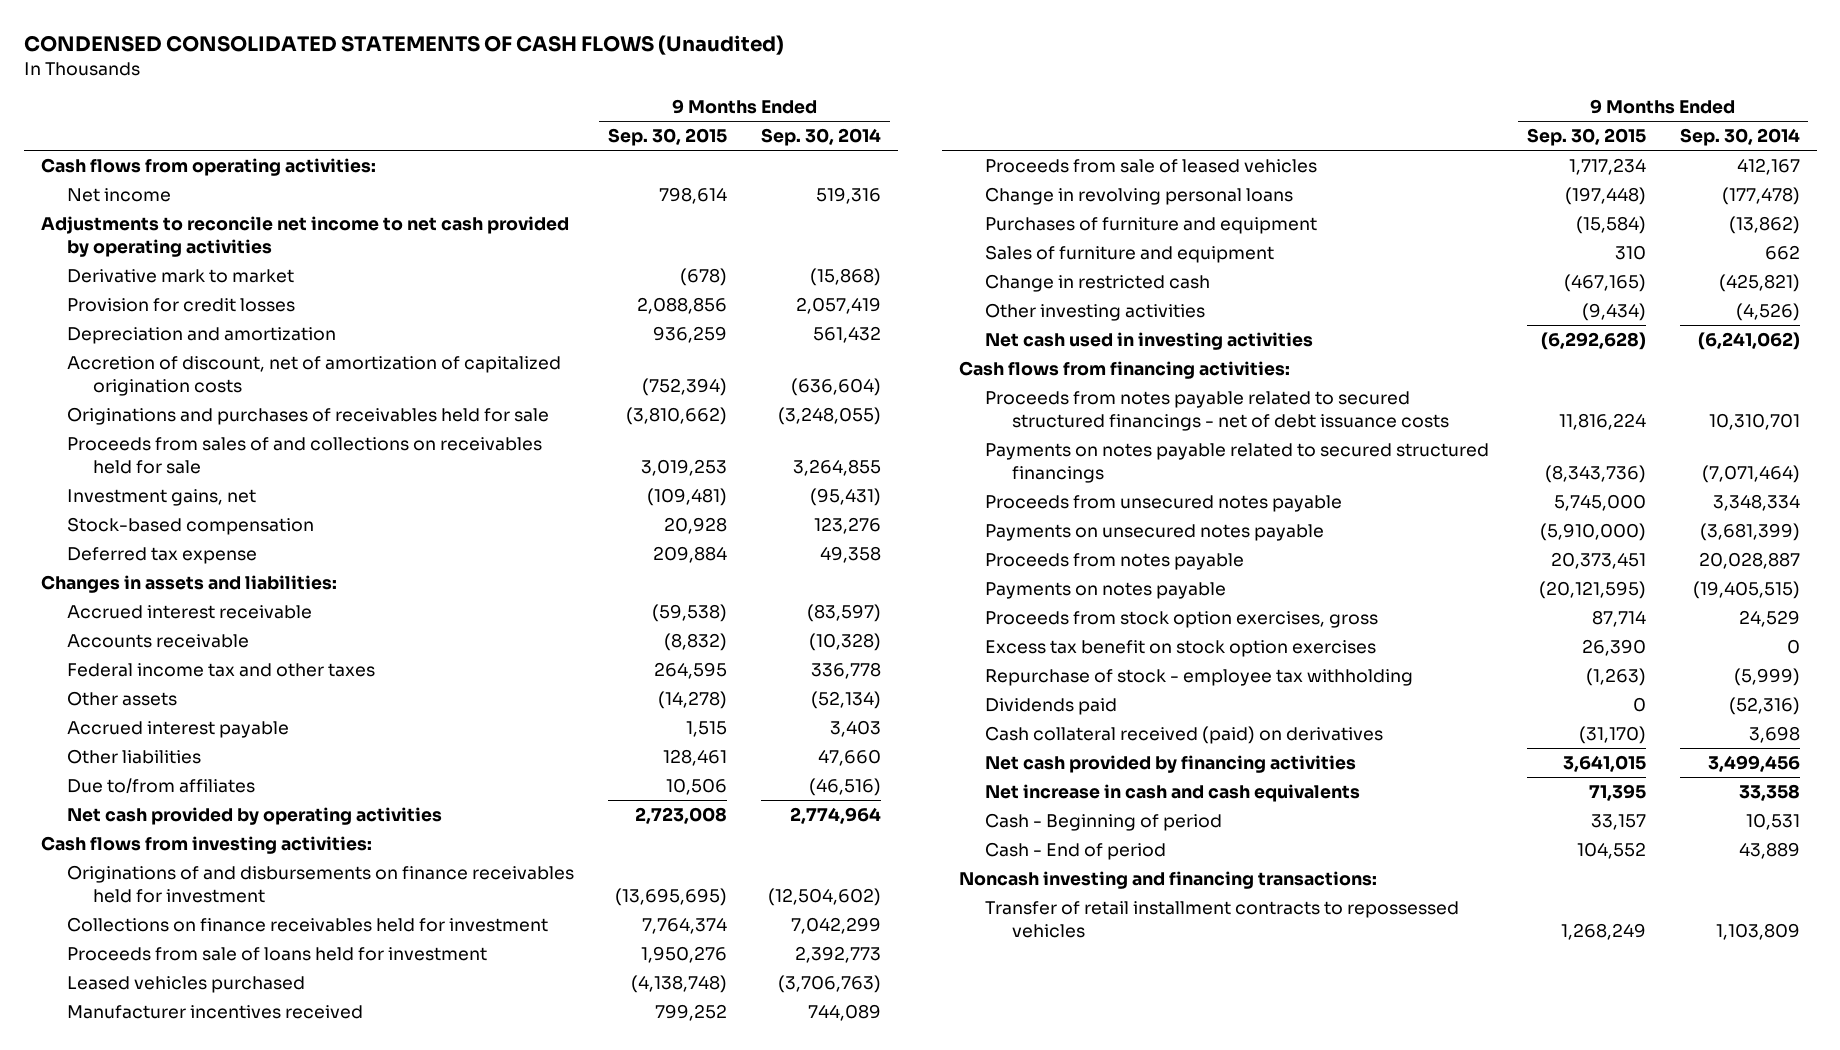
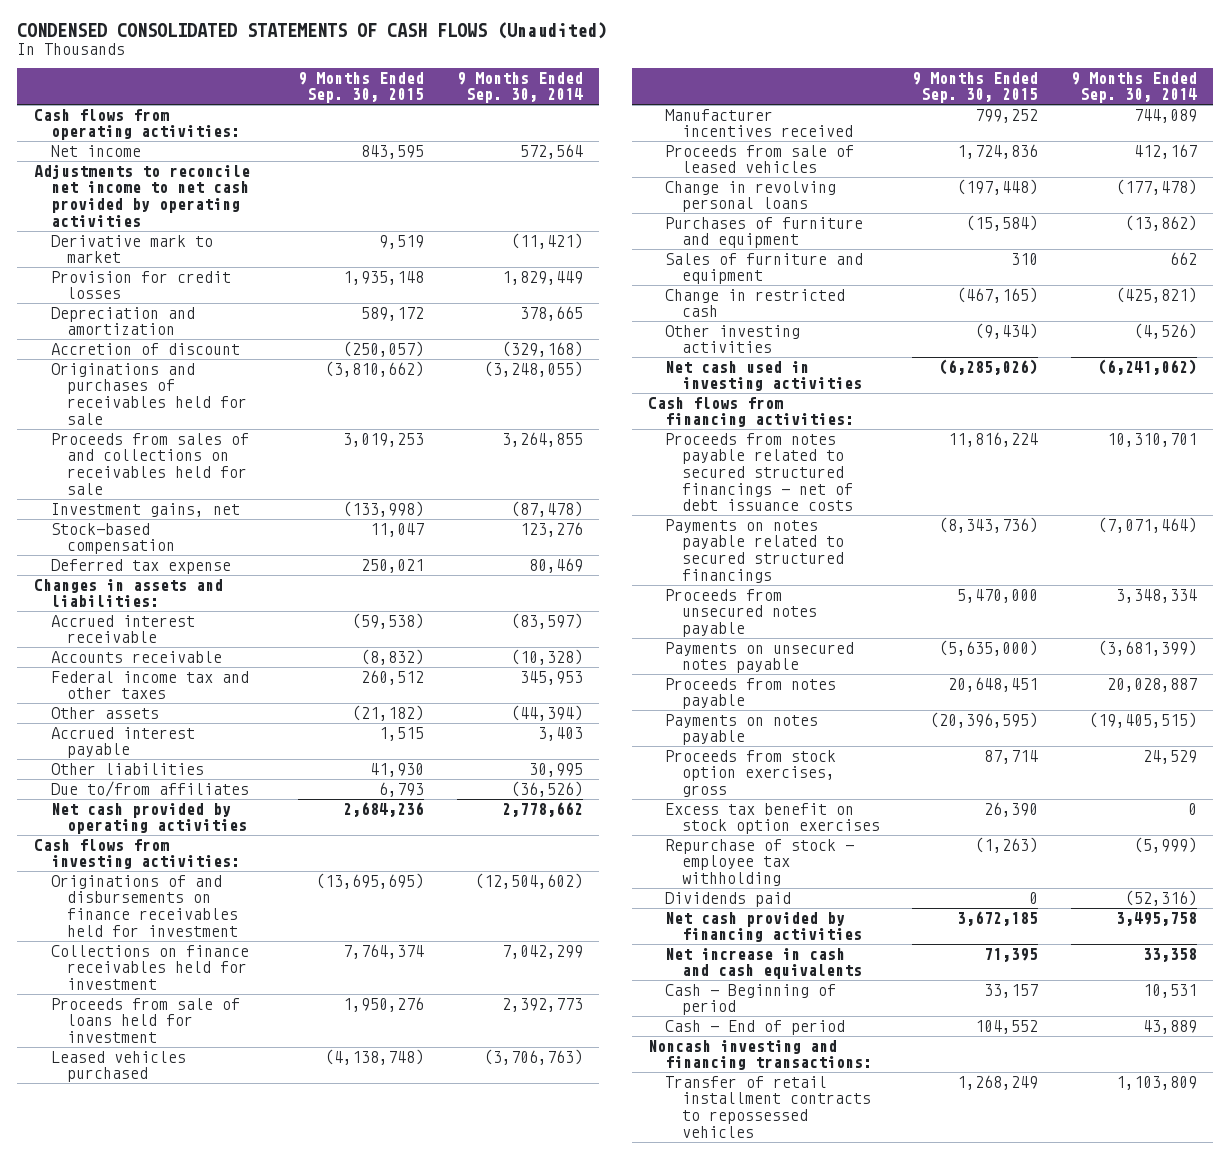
- Net income | 798,614 | 519,316
+ Net income | 843,595 | 572,564
- Derivative mark to market | (678) | (15,868)
- Provision for credit losses | 2,088,856 | 2,057,419
- Depreciation and amortization | 936,259 | 561,432
- Accretion of discount, net of amortization of capitalized origination costs | (752,394) | (636,604)
+ Derivative mark to market | 9,519 | (11,421)
+ Provision for credit losses | 1,935,148 | 1,829,449
+ Depreciation and amortization | 589,172 | 378,665
+ Accretion of discount | (250,057) | (329,168)
- Investment gains, net | (109,481) | (95,431)
- Stock-based compensation | 20,928 | 123,276
- Deferred tax expense | 209,884 | 49,358
+ Investment gains, net | (133,998) | (87,478)
+ Stock-based compensation | 11,047 | 123,276
+ Deferred tax expense | 250,021 | 80,469
- Federal income tax and other taxes | 264,595 | 336,778
- Other assets | (14,278) | (52,134)
+ Federal income tax and other taxes | 260,512 | 345,953
+ Other assets | (21,182) | (44,394)
- Other liabilities | 128,461 | 47,660
- Due to/from affiliates | 10,506 | (46,516)
- Net cash provided by operating activities | 2,723,008 | 2,774,964
+ Other liabilities | 41,930 | 30,995
+ Due to/from affiliates | 6,793 | (36,526)
+ Net cash provided by operating activities | 2,684,236 | 2,778,662
- Proceeds from sale of leased vehicles | 1,717,234 | 412,167
+ Proceeds from sale of leased vehicles | 1,724,836 | 412,167
- Net cash used in investing activities | (6,292,628) | (6,241,062)
+ Net cash used in investing activities | (6,285,026) | (6,241,062)
- Proceeds from unsecured notes payable | 5,745,000 | 3,348,334
- Payments on unsecured notes payable | (5,910,000) | (3,681,399)
- Proceeds from notes payable | 20,373,451 | 20,028,887
- Payments on notes payable | (20,121,595) | (19,405,515)
+ Proceeds from unsecured notes payable | 5,470,000 | 3,348,334
+ Payments on unsecured notes payable | (5,635,000) | (3,681,399)
+ Proceeds from notes payable | 20,648,451 | 20,028,887
+ Payments on notes payable | (20,396,595) | (19,405,515)
- Cash collateral received (paid) on derivatives | (31,170) | 3,698
- Net cash provided by financing activities | 3,641,015 | 3,499,456
+ Net cash provided by financing activities | 3,672,185 | 3,495,758

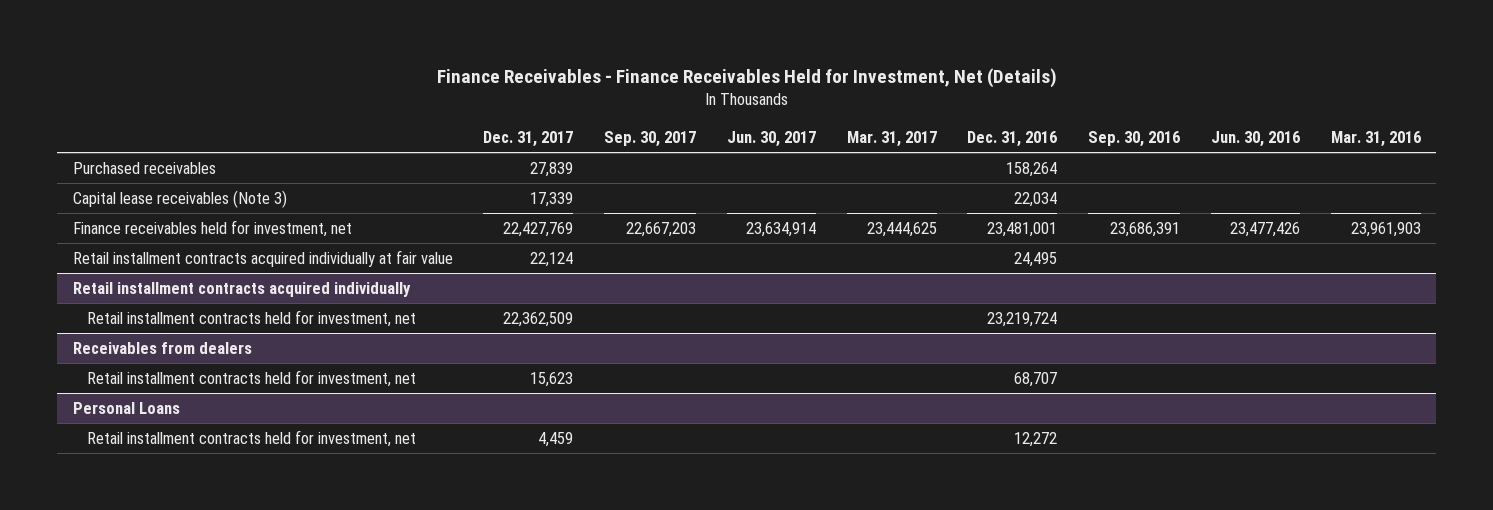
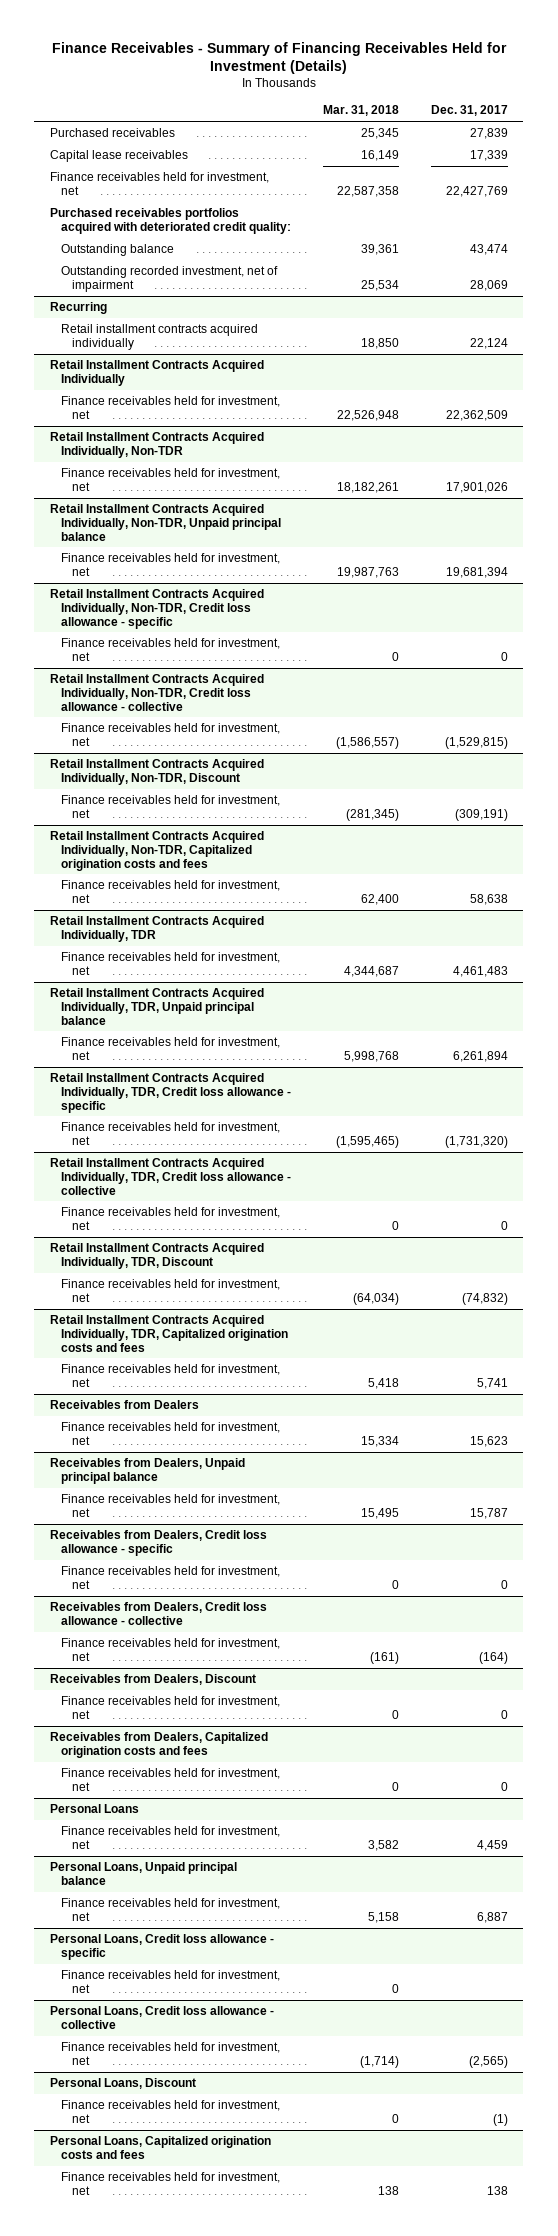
- Finance Receivables - Finance Receivables Held for Investment, Net (Details)
+ Finance Receivables - Summary of Financing Receivables Held for Investment (Details)
- | Dec. 31, 2017 | Sep. 30, 2017 | Jun. 30, 2017 | Mar. 31, 2017 | Dec. 31, 2016 | Sep. 30, 2016 | Jun. 30, 2016 | Mar. 31, 2016
+ | Mar. 31, 2018 | Dec. 31, 2017
- Capital lease receivables (Note 3) | 17,339 | | | | 22,034 | | |
+ Capital lease receivables | 16,149 | 17,339
- Retail installment contracts acquired individually at fair value | 22,124 | | | | 24,495 | | |
- Retail installment contracts acquired individually
- Retail installment contracts held for investment, net | 22,362,509 | | | | 23,219,724 | | |
- Receivables from dealers
- Retail installment contracts held for investment, net | 15,623 | | | | 68,707 | | |
+ Purchased receivables portfolios acquired with deteriorated credit quality:
+ Outstanding balance | 39,361 | 43,474
+ Outstanding recorded investment, net of impairment | 25,534 | 28,069
+ Recurring
+ Retail installment contracts acquired individually | 18,850 | 22,124
+ Retail Installment Contracts Acquired Individually
+ Finance receivables held for investment, net | 22,526,948 | 22,362,509
+ Retail Installment Contracts Acquired Individually, Non-TDR
+ Finance receivables held for investment, net | 18,182,261 | 17,901,026
+ Retail Installment Contracts Acquired Individually, Non-TDR, Unpaid principal balance
+ Finance receivables held for investment, net | 19,987,763 | 19,681,394
+ Retail Installment Contracts Acquired Individually, Non-TDR, Credit loss allowance - specific
+ Finance receivables held for investment, net | 0 | 0
+ Retail Installment Contracts Acquired Individually, Non-TDR, Credit loss allowance - collective
+ Finance receivables held for investment, net | (1,586,557) | (1,529,815)
+ Retail Installment Contracts Acquired Individually, Non-TDR, Discount
+ Finance receivables held for investment, net | (281,345) | (309,191)
+ Retail Installment Contracts Acquired Individually, Non-TDR, Capitalized origination costs and fees
+ Finance receivables held for investment, net | 62,400 | 58,638
+ Retail Installment Contracts Acquired Individually, TDR
+ Finance receivables held for investment, net | 4,344,687 | 4,461,483
+ Retail Installment Contracts Acquired Individually, TDR, Unpaid principal balance
+ Finance receivables held for investment, net | 5,998,768 | 6,261,894
+ Retail Installment Contracts Acquired Individually, TDR, Credit loss allowance - specific
+ Finance receivables held for investment, net | (1,595,465) | (1,731,320)
+ Retail Installment Contracts Acquired Individually, TDR, Credit loss allowance - collective
+ Finance receivables held for investment, net | 0 | 0
+ Retail Installment Contracts Acquired Individually, TDR, Discount
+ Finance receivables held for investment, net | (64,034) | (74,832)
+ Retail Installment Contracts Acquired Individually, TDR, Capitalized origination costs and fees
+ Finance receivables held for investment, net | 5,418 | 5,741
+ Receivables from Dealers
+ Finance receivables held for investment, net | 15,334 | 15,623
+ Receivables from Dealers, Unpaid principal balance
+ Finance receivables held for investment, net | 15,495 | 15,787
+ Receivables from Dealers, Credit loss allowance - specific
+ Finance receivables held for investment, net | 0 | 0
+ Receivables from Dealers, Credit loss allowance - collective
+ Finance receivables held for investment, net | (161) | (164)
+ Receivables from Dealers, Discount
+ Finance receivables held for investment, net | 0 | 0
+ Receivables from Dealers, Capitalized origination costs and fees
+ Finance receivables held for investment, net | 0 | 0
@ Personal Loans
- Retail installment contracts held for investment, net | 4,459 | | | | 12,272 | | |
+ Finance receivables held for investment, net | 3,582 | 4,459
+ Personal Loans, Unpaid principal balance
+ Finance receivables held for investment, net | 5,158 | 6,887
+ Personal Loans, Credit loss allowance - specific
+ Finance receivables held for investment, net | 0 |
+ Personal Loans, Credit loss allowance - collective
+ Finance receivables held for investment, net | (1,714) | (2,565)
+ Personal Loans, Discount
+ Finance receivables held for investment, net | 0 | (1)
+ Personal Loans, Capitalized origination costs and fees
+ Finance receivables held for investment, net | 138 | 138

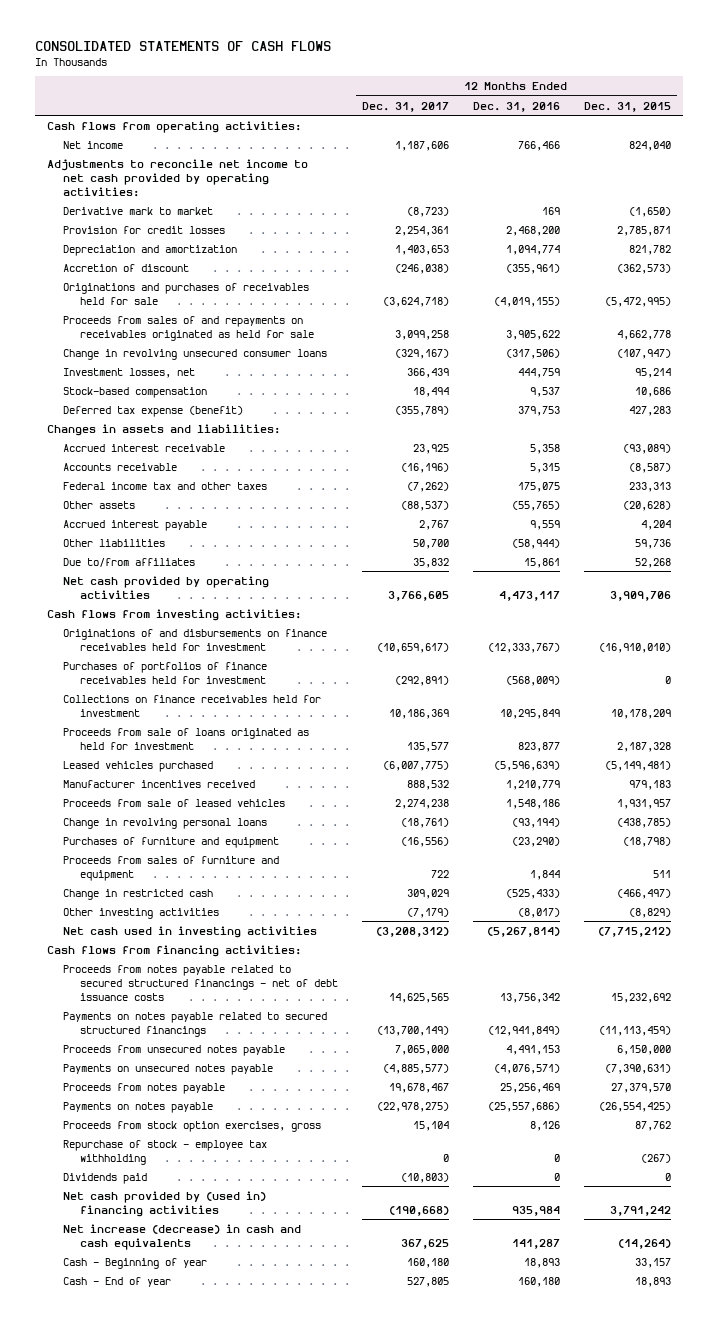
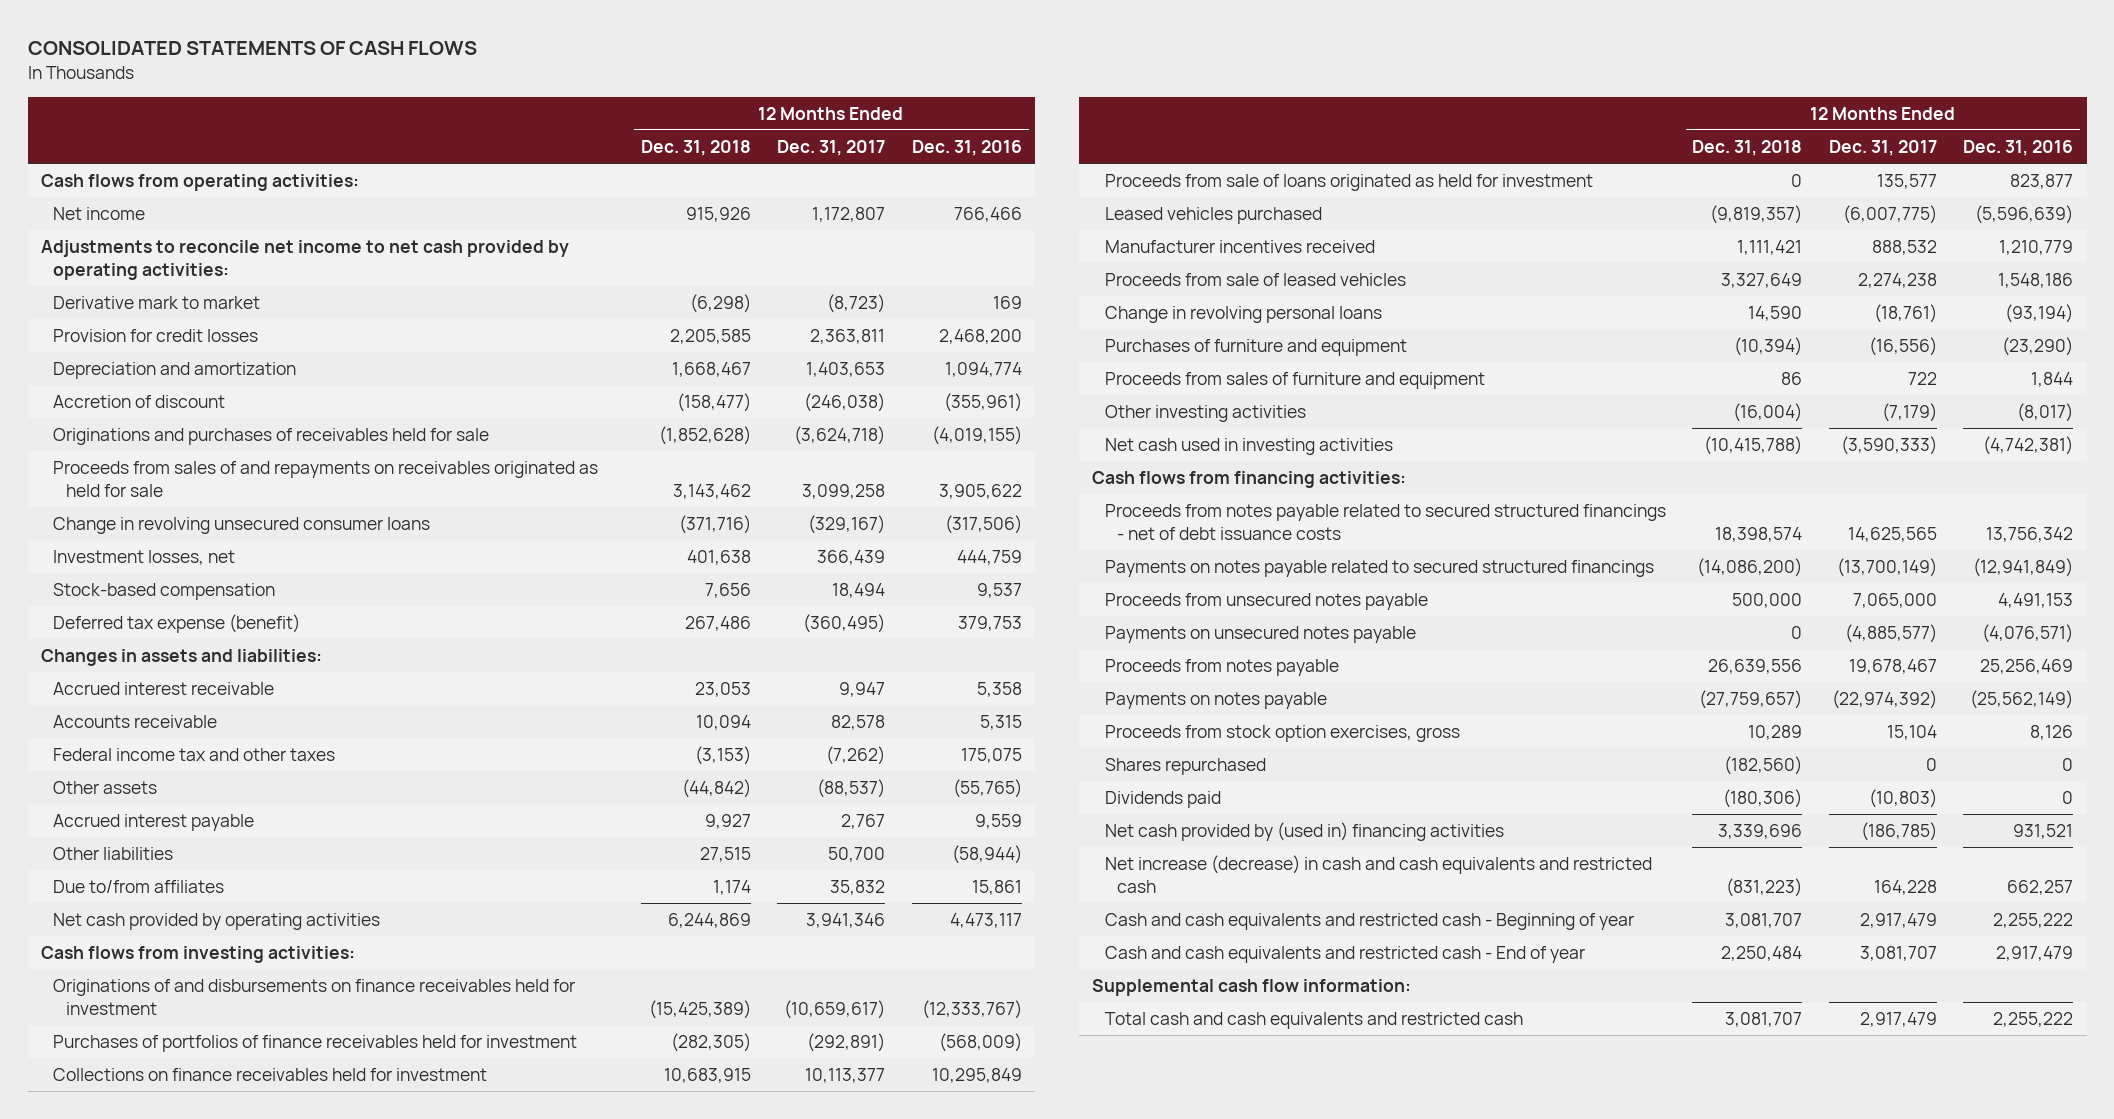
- | 12 Months Ended Dec. 31, 2017 | 12 Months Ended Dec. 31, 2016 | 12 Months Ended Dec. 31, 2015
+ | 12 Months Ended Dec. 31, 2018 | 12 Months Ended Dec. 31, 2017 | 12 Months Ended Dec. 31, 2016
- Net income | 1,187,606 | 766,466 | 824,040
+ Net income | 915,926 | 1,172,807 | 766,466
- Provision for credit losses | 2,254,361 | 2,468,200 | 2,785,871
+ Provision for credit losses | 2,205,585 | 2,363,811 | 2,468,200
- Deferred tax expense (benefit) | (355,789) | 379,753 | 427,283
+ Deferred tax expense (benefit) | 267,486 | (360,495) | 379,753
- Accrued interest receivable | 23,925 | 5,358 | (93,089)
- Accounts receivable | (16,196) | 5,315 | (8,587)
+ Accrued interest receivable | 23,053 | 9,947 | 5,358
+ Accounts receivable | 10,094 | 82,578 | 5,315
- Net cash provided by operating activities | 3,766,605 | 4,473,117 | 3,909,706
+ Net cash provided by operating activities | 6,244,869 | 3,941,346 | 4,473,117
- Collections on finance receivables held for investment | 10,186,369 | 10,295,849 | 10,178,209
+ Collections on finance receivables held for investment | 10,683,915 | 10,113,377 | 10,295,849
- Change in restricted cash | 309,029 | (525,433) | (466,497)
- Net cash used in investing activities | (3,208,312) | (5,267,814) | (7,715,212)
+ Net cash used in investing activities | (10,415,788) | (3,590,333) | (4,742,381)
- Payments on notes payable | (22,978,275) | (25,557,686) | (26,554,425)
+ Payments on notes payable | (27,759,657) | (22,974,392) | (25,562,149)
- Repurchase of stock - employee tax withholding | 0 | 0 | (267)
+ Shares repurchased | (182,560) | 0 | 0
- Net cash provided by (used in) financing activities | (190,668) | 935,984 | 3,791,242
- Net increase (decrease) in cash and cash equivalents | 367,625 | 141,287 | (14,264)
- Cash - Beginning of year | 160,180 | 18,893 | 33,157
- Cash - End of year | 527,805 | 160,180 | 18,893
+ Net cash provided by (used in) financing activities | 3,339,696 | (186,785) | 931,521
+ Net increase (decrease) in cash and cash equivalents and restricted cash | (831,223) | 164,228 | 662,257
+ Cash and cash equivalents and restricted cash - Beginning of year | 3,081,707 | 2,917,479 | 2,255,222
+ Cash and cash equivalents and restricted cash - End of year | 2,250,484 | 3,081,707 | 2,917,479
+ Supplemental cash flow information:
+ Total cash and cash equivalents and restricted cash | 3,081,707 | 2,917,479 | 2,255,222

